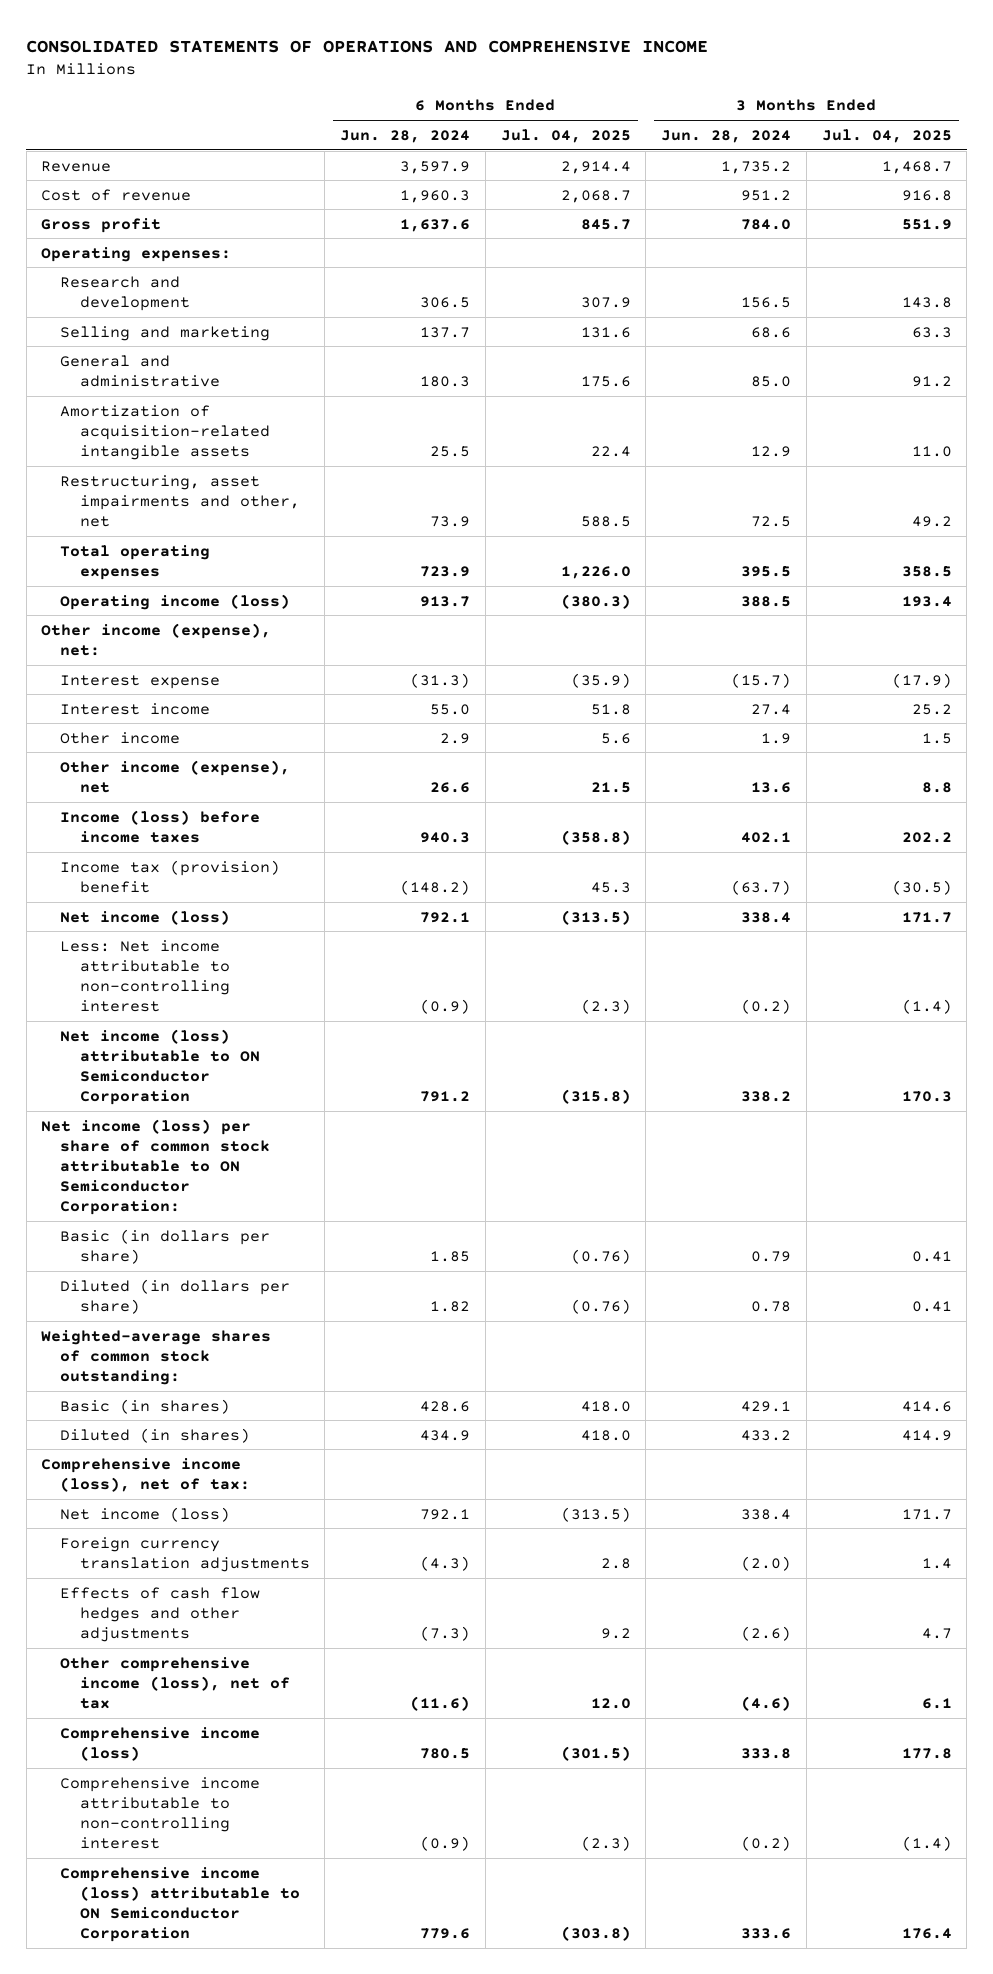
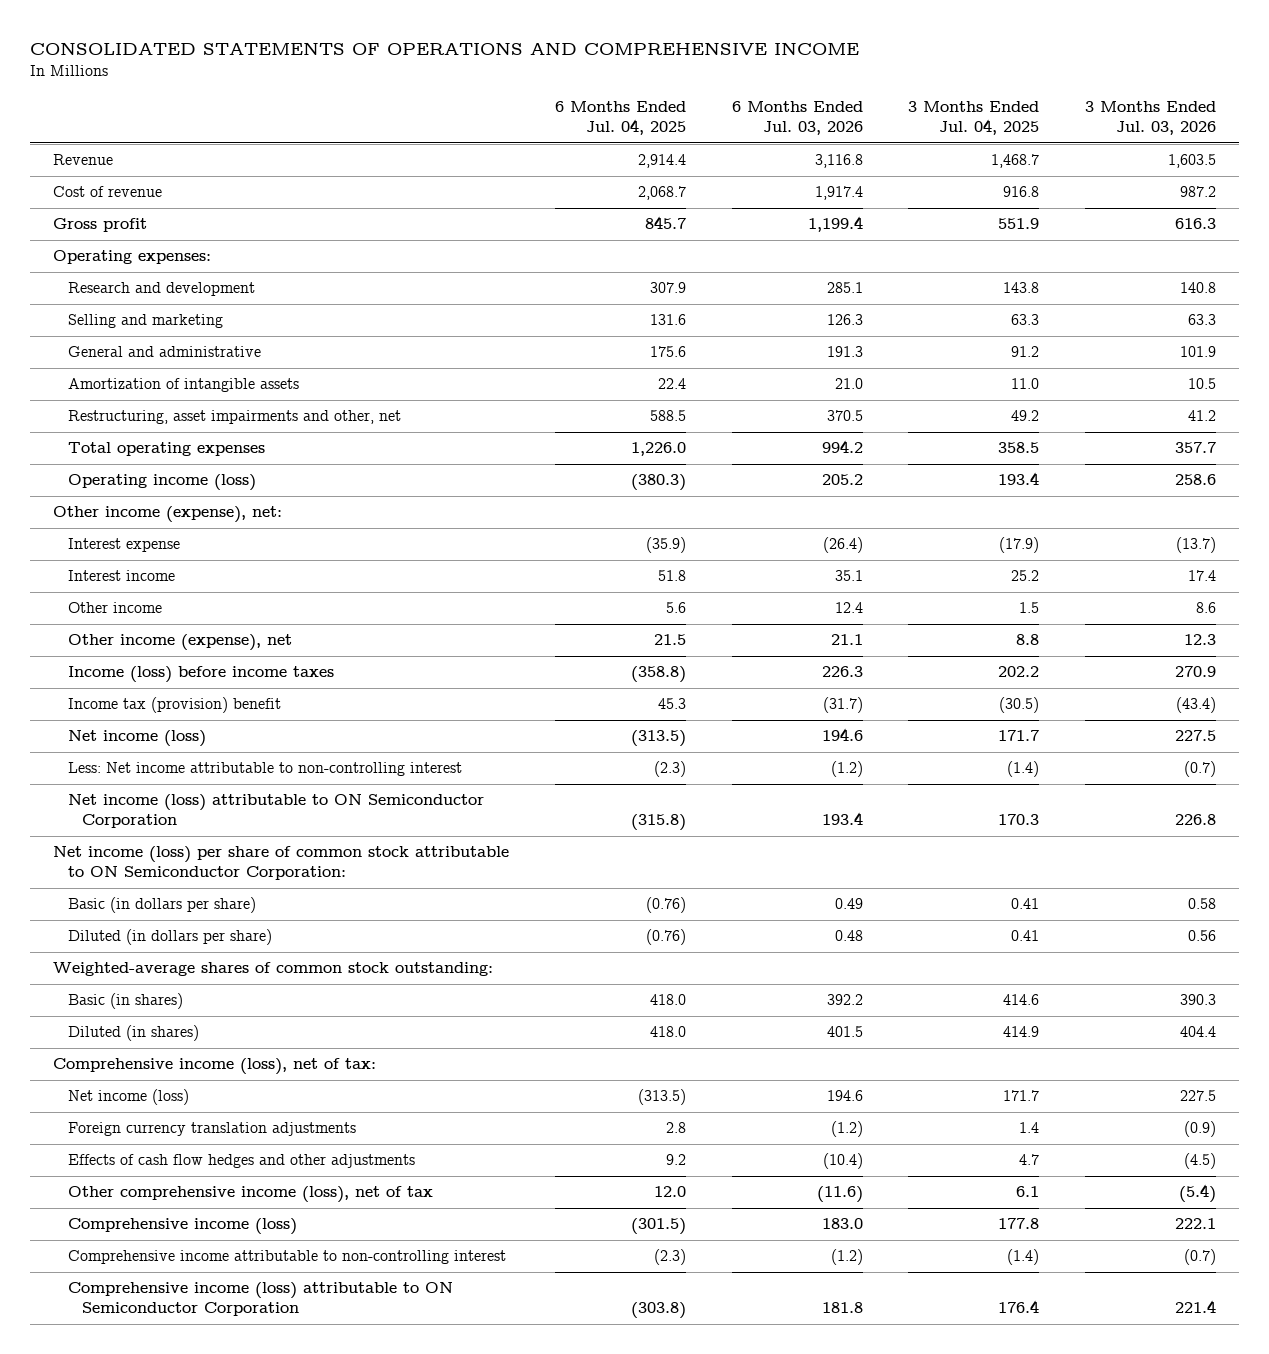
- | 6 Months Ended Jun. 28, 2024 | 6 Months Ended Jul. 04, 2025 | 3 Months Ended Jun. 28, 2024 | 3 Months Ended Jul. 04, 2025
+ | 6 Months Ended Jul. 04, 2025 | 6 Months Ended Jul. 03, 2026 | 3 Months Ended Jul. 04, 2025 | 3 Months Ended Jul. 03, 2026
- Amortization of acquisition-related intangible assets | 25.5 | 22.4 | 12.9 | 11.0
+ Amortization of intangible assets | 22.4 | 21.0 | 11.0 | 10.5

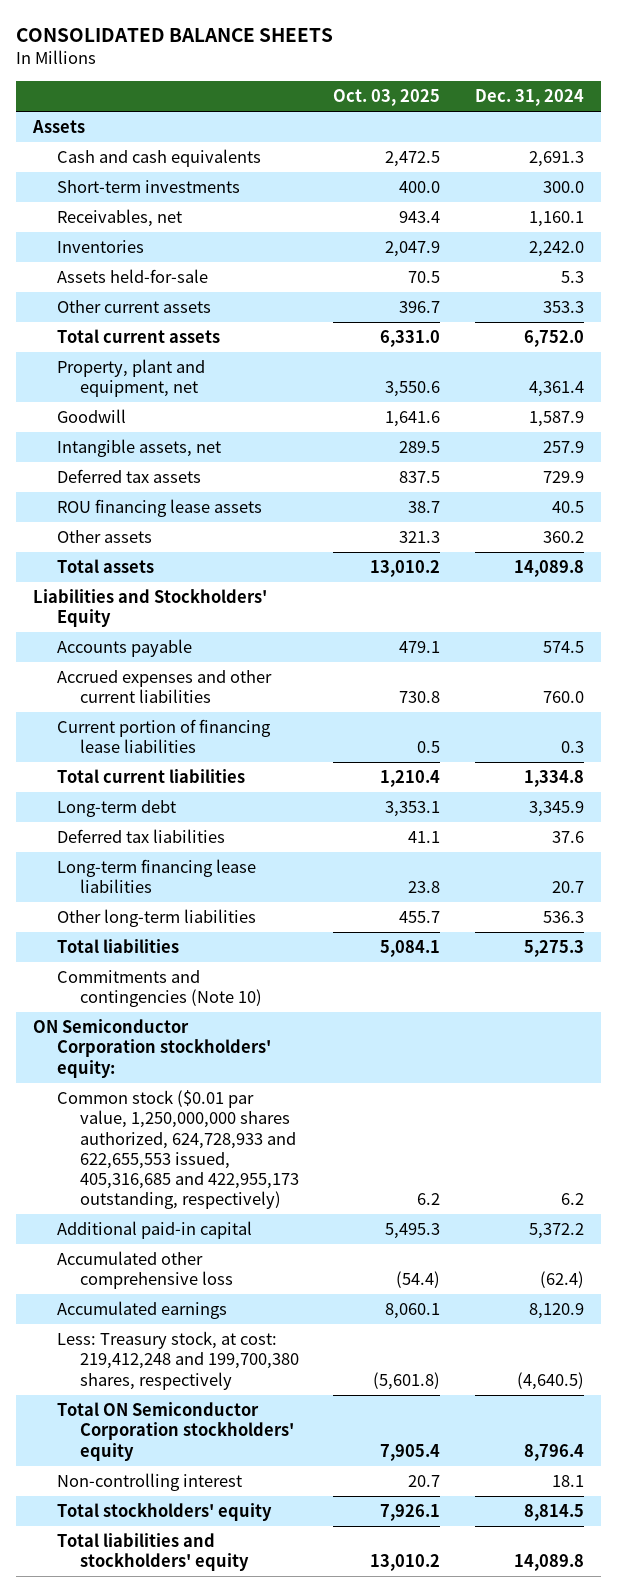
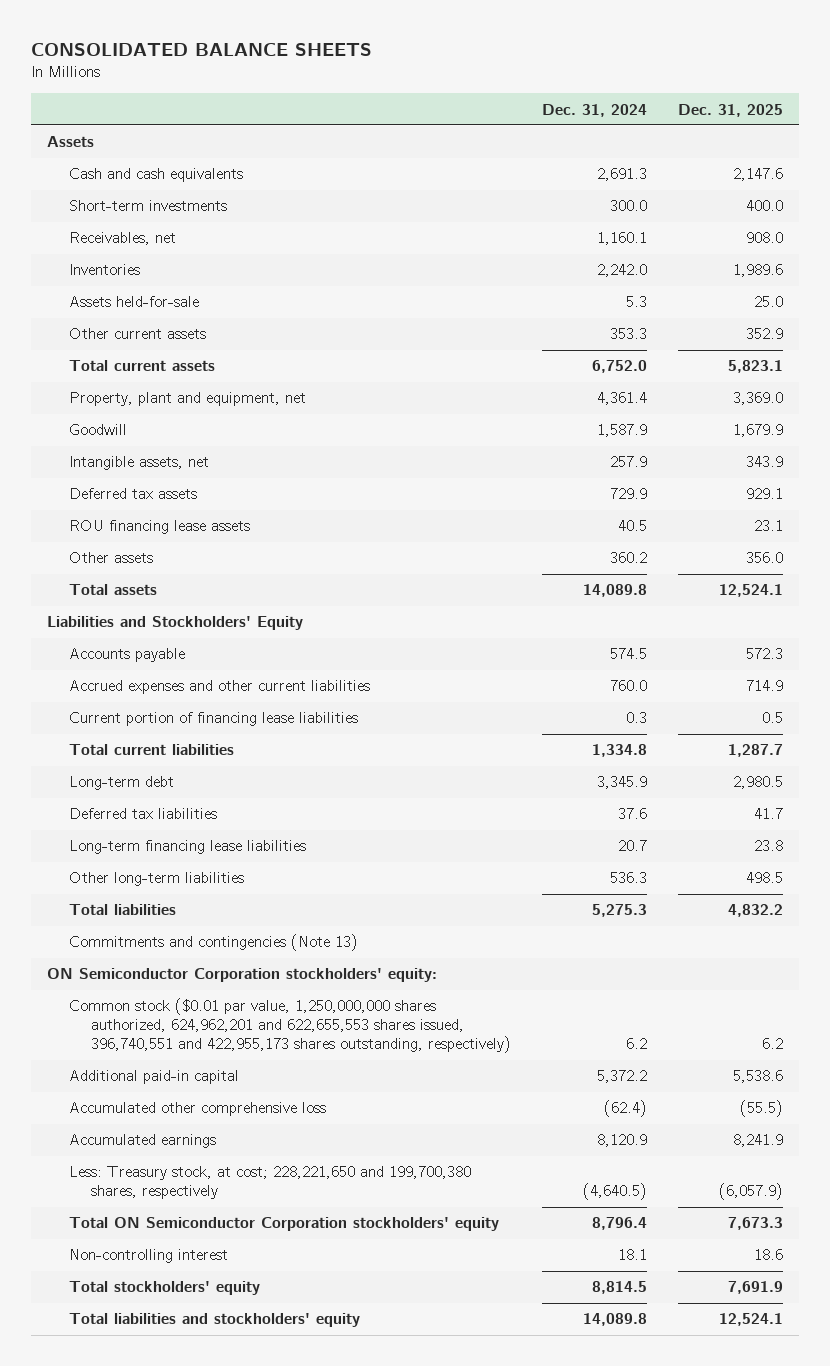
- | Oct. 03, 2025 | Dec. 31, 2024
+ | Dec. 31, 2024 | Dec. 31, 2025
- Commitments and contingencies (Note 10)
+ Commitments and contingencies (Note 13)
- Common stock ($0.01 par value, 1,250,000,000 shares authorized, 624,728,933 and 622,655,553 issued, 405,316,685 and 422,955,173 outstanding, respectively) | 6.2 | 6.2
+ Common stock ($0.01 par value, 1,250,000,000 shares authorized, 624,962,201 and 622,655,553 shares issued, 396,740,551 and 422,955,173 shares outstanding, respectively) | 6.2 | 6.2
- Less: Treasury stock, at cost: 219,412,248 and 199,700,380 shares, respectively | (5,601.8) | (4,640.5)
+ Less: Treasury stock, at cost; 228,221,650 and 199,700,380 shares, respectively | (4,640.5) | (6,057.9)

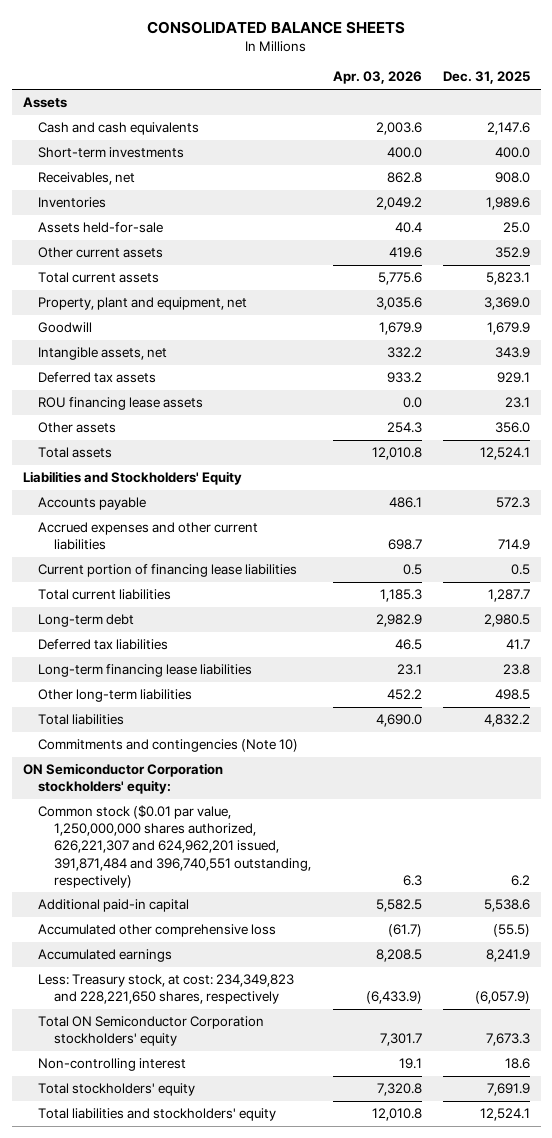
- | Dec. 31, 2024 | Dec. 31, 2025
+ | Apr. 03, 2026 | Dec. 31, 2025
- Commitments and contingencies (Note 13)
+ Commitments and contingencies (Note 10)
- Common stock ($0.01 par value, 1,250,000,000 shares authorized, 624,962,201 and 622,655,553 shares issued, 396,740,551 and 422,955,173 shares outstanding, respectively) | 6.2 | 6.2
+ Common stock ($0.01 par value, 1,250,000,000 shares authorized, 626,221,307 and 624,962,201 issued, 391,871,484 and 396,740,551 outstanding, respectively) | 6.3 | 6.2
- Less: Treasury stock, at cost; 228,221,650 and 199,700,380 shares, respectively | (4,640.5) | (6,057.9)
+ Less: Treasury stock, at cost: 234,349,823 and 228,221,650 shares, respectively | (6,433.9) | (6,057.9)

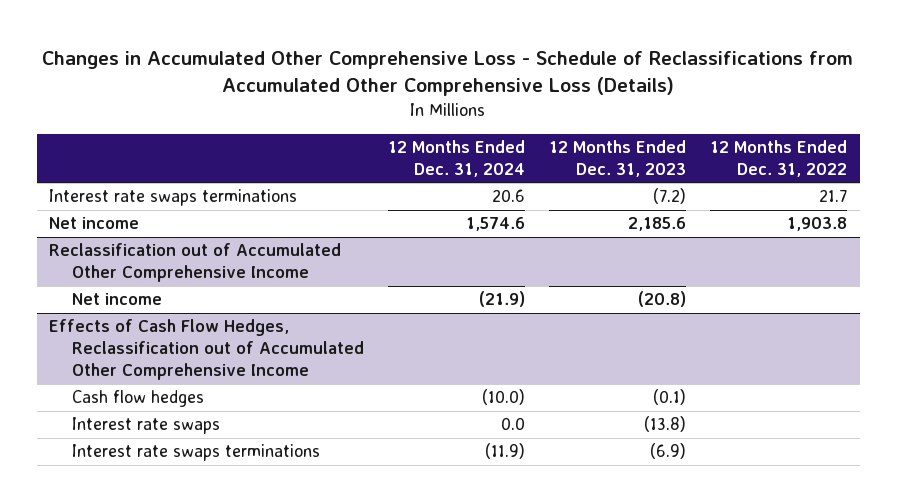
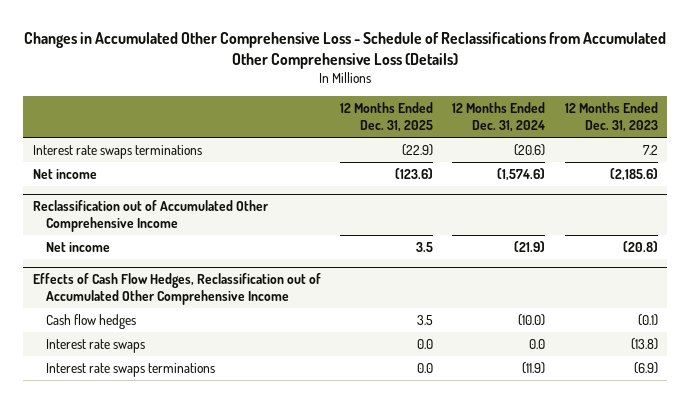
- | 12 Months Ended Dec. 31, 2024 | 12 Months Ended Dec. 31, 2023 | 12 Months Ended Dec. 31, 2022
+ | 12 Months Ended Dec. 31, 2025 | 12 Months Ended Dec. 31, 2024 | 12 Months Ended Dec. 31, 2023
- Interest rate swaps terminations | 20.6 | (7.2) | 21.7
- Net income | 1,574.6 | 2,185.6 | 1,903.8
+ Interest rate swaps terminations | (22.9) | (20.6) | 7.2
+ Net income | (123.6) | (1,574.6) | (2,185.6)

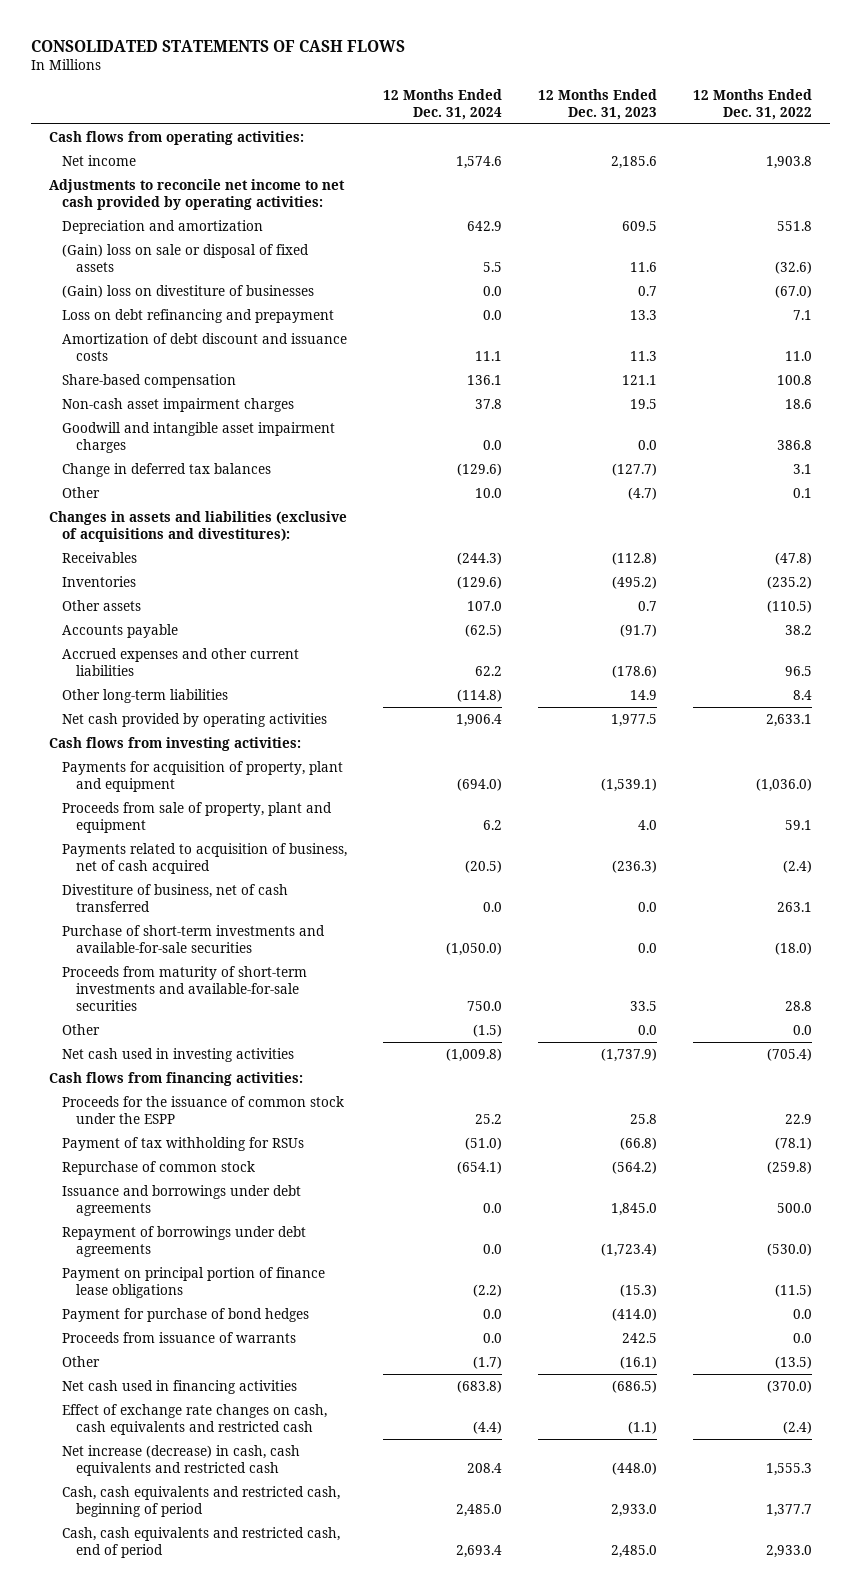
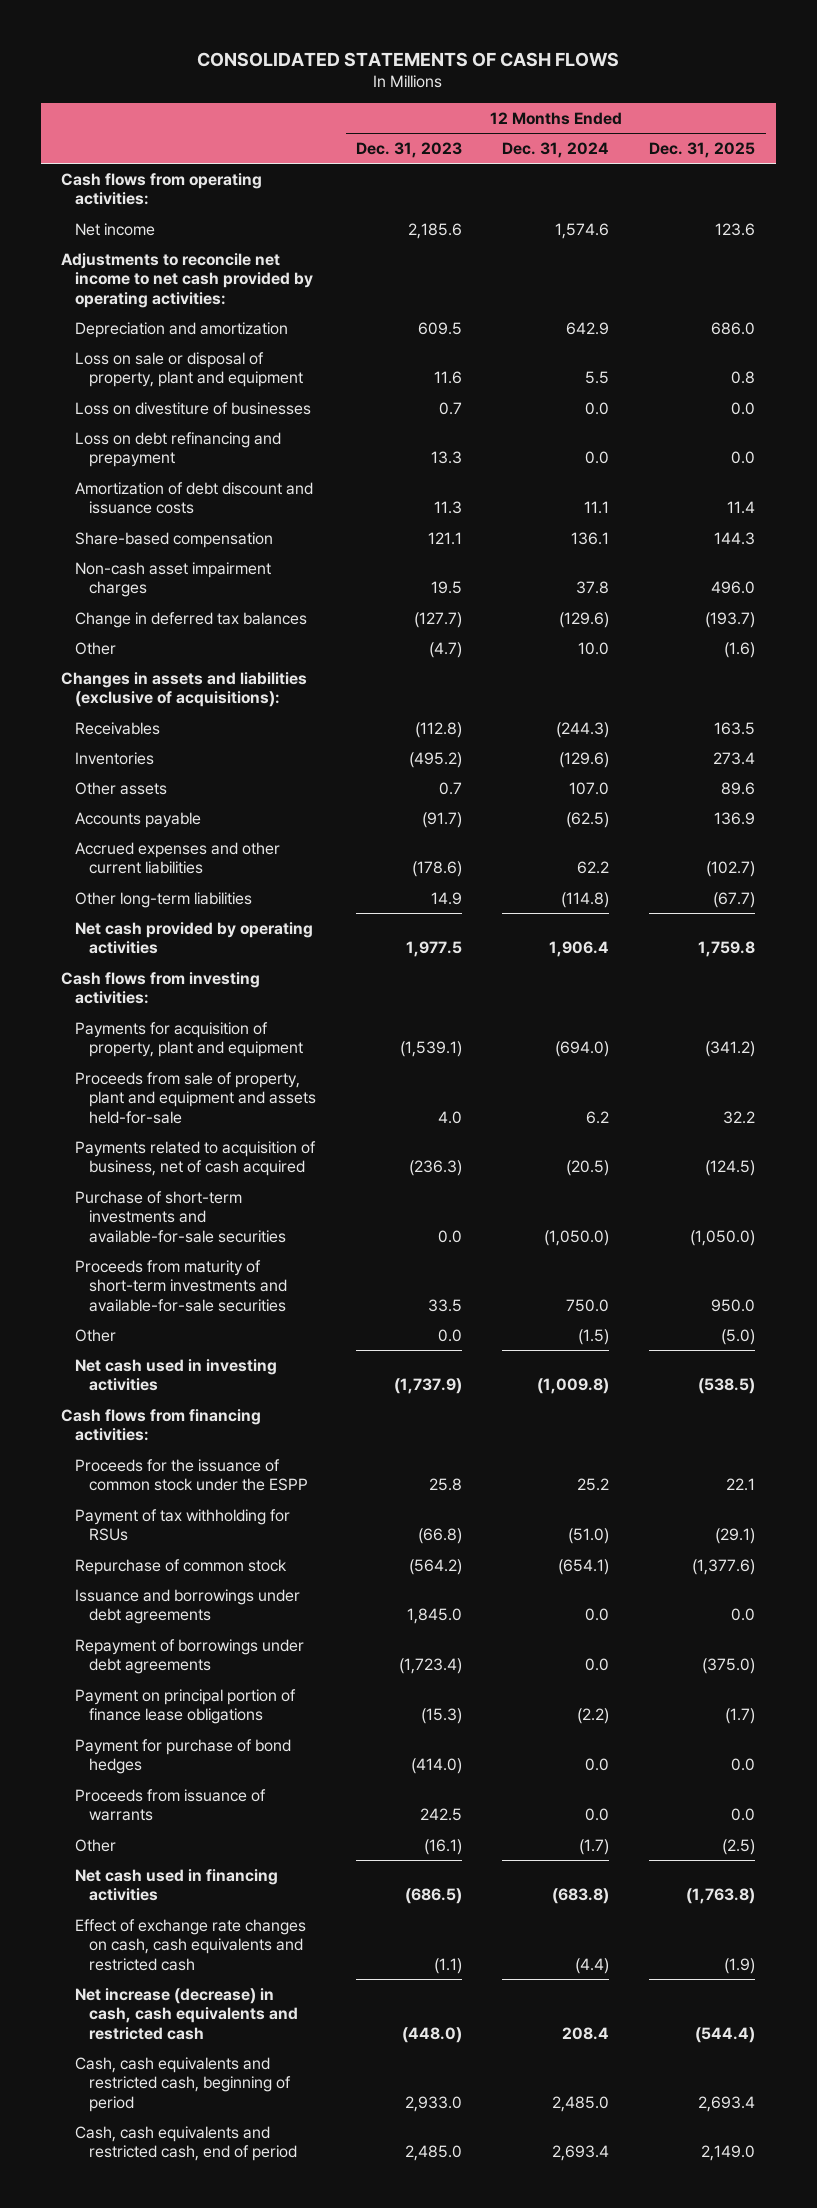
- | 12 Months Ended Dec. 31, 2024 | 12 Months Ended Dec. 31, 2023 | 12 Months Ended Dec. 31, 2022
+ | 12 Months Ended Dec. 31, 2023 | 12 Months Ended Dec. 31, 2024 | 12 Months Ended Dec. 31, 2025
- (Gain) loss on sale or disposal of fixed assets | 5.5 | 11.6 | (32.6)
- (Gain) loss on divestiture of businesses | 0.0 | 0.7 | (67.0)
+ Loss on sale or disposal of property, plant and equipment | 11.6 | 5.5 | 0.8
+ Loss on divestiture of businesses | 0.7 | 0.0 | 0.0
- Goodwill and intangible asset impairment charges | 0.0 | 0.0 | 386.8
- Changes in assets and liabilities (exclusive of acquisitions and divestitures):
+ Changes in assets and liabilities (exclusive of acquisitions):
- Proceeds from sale of property, plant and equipment | 6.2 | 4.0 | 59.1
+ Proceeds from sale of property, plant and equipment and assets held-for-sale | 4.0 | 6.2 | 32.2
- Divestiture of business, net of cash transferred | 0.0 | 0.0 | 263.1

